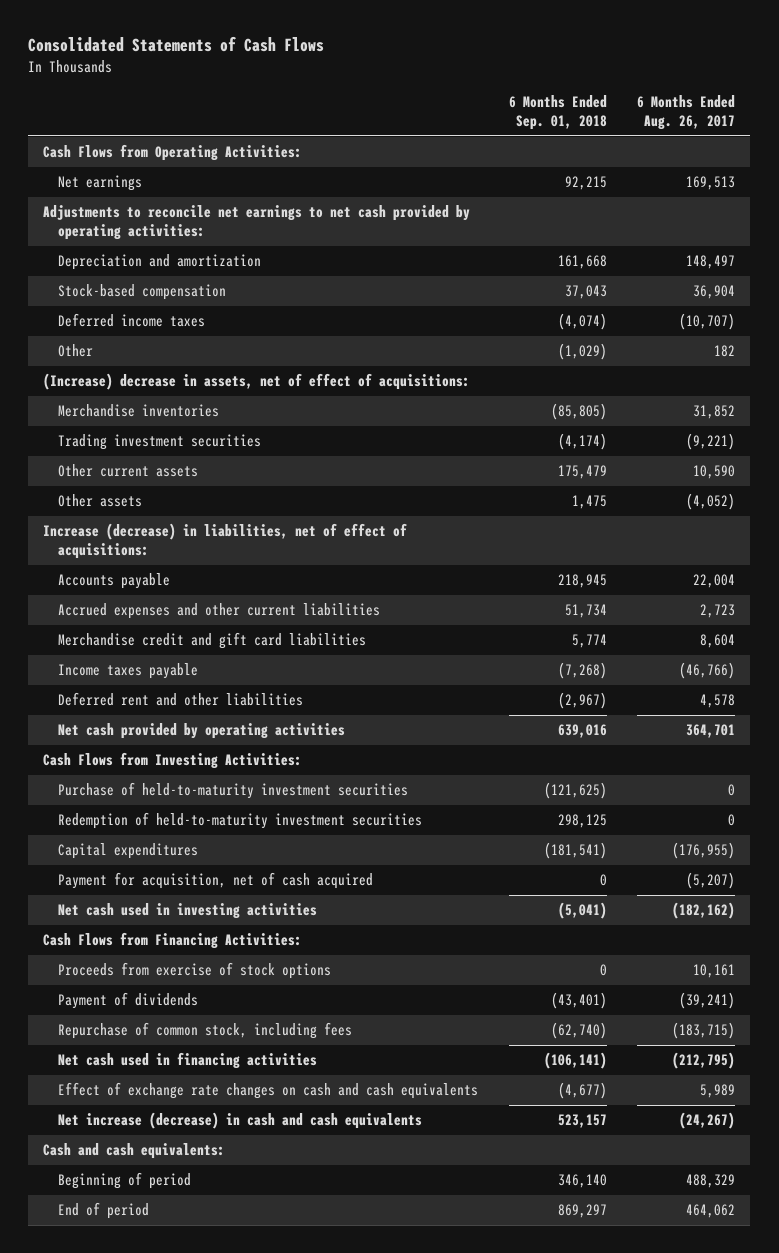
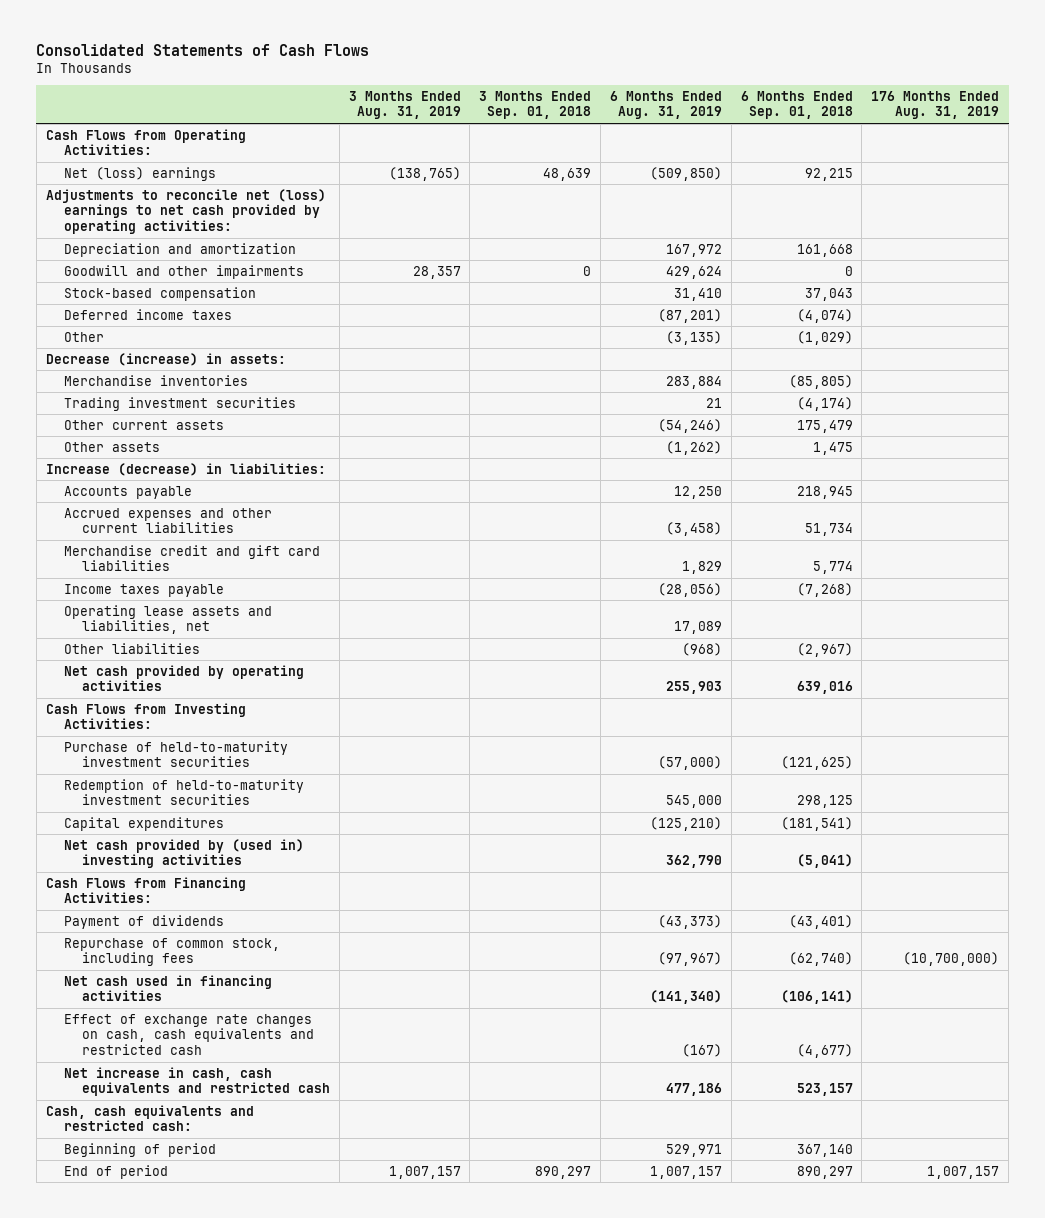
- | 6 Months Ended Sep. 01, 2018 | 6 Months Ended Aug. 26, 2017
+ | 3 Months Ended Aug. 31, 2019 | 3 Months Ended Sep. 01, 2018 | 6 Months Ended Aug. 31, 2019 | 6 Months Ended Sep. 01, 2018 | 176 Months Ended Aug. 31, 2019
- Net earnings | 92,215 | 169,513
- Adjustments to reconcile net earnings to net cash provided by operating activities:
+ Net (loss) earnings | (138,765) | 48,639 | (509,850) | 92,215 |
+ Adjustments to reconcile net (loss) earnings to net cash provided by operating activities:
+ Goodwill and other impairments | 28,357 | 0 | 429,624 | 0 |
- (Increase) decrease in assets, net of effect of acquisitions:
+ Decrease (increase) in assets:
- Increase (decrease) in liabilities, net of effect of acquisitions:
+ Increase (decrease) in liabilities:
- Deferred rent and other liabilities | (2,967) | 4,578
+ Operating lease assets and liabilities, net | | | 17,089 | |
+ Other liabilities | | | (968) | (2,967) |
- Payment for acquisition, net of cash acquired | 0 | (5,207)
- Net cash used in investing activities | (5,041) | (182,162)
+ Net cash provided by (used in) investing activities | | | 362,790 | (5,041) |
- Proceeds from exercise of stock options | 0 | 10,161
- Effect of exchange rate changes on cash and cash equivalents | (4,677) | 5,989
- Net increase (decrease) in cash and cash equivalents | 523,157 | (24,267)
- Cash and cash equivalents:
- Beginning of period | 346,140 | 488,329
- End of period | 869,297 | 464,062
+ Effect of exchange rate changes on cash, cash equivalents and restricted cash | | | (167) | (4,677) |
+ Net increase in cash, cash equivalents and restricted cash | | | 477,186 | 523,157 |
+ Cash, cash equivalents and restricted cash:
+ Beginning of period | | | 529,971 | 367,140 |
+ End of period | 1,007,157 | 890,297 | 1,007,157 | 890,297 | 1,007,157

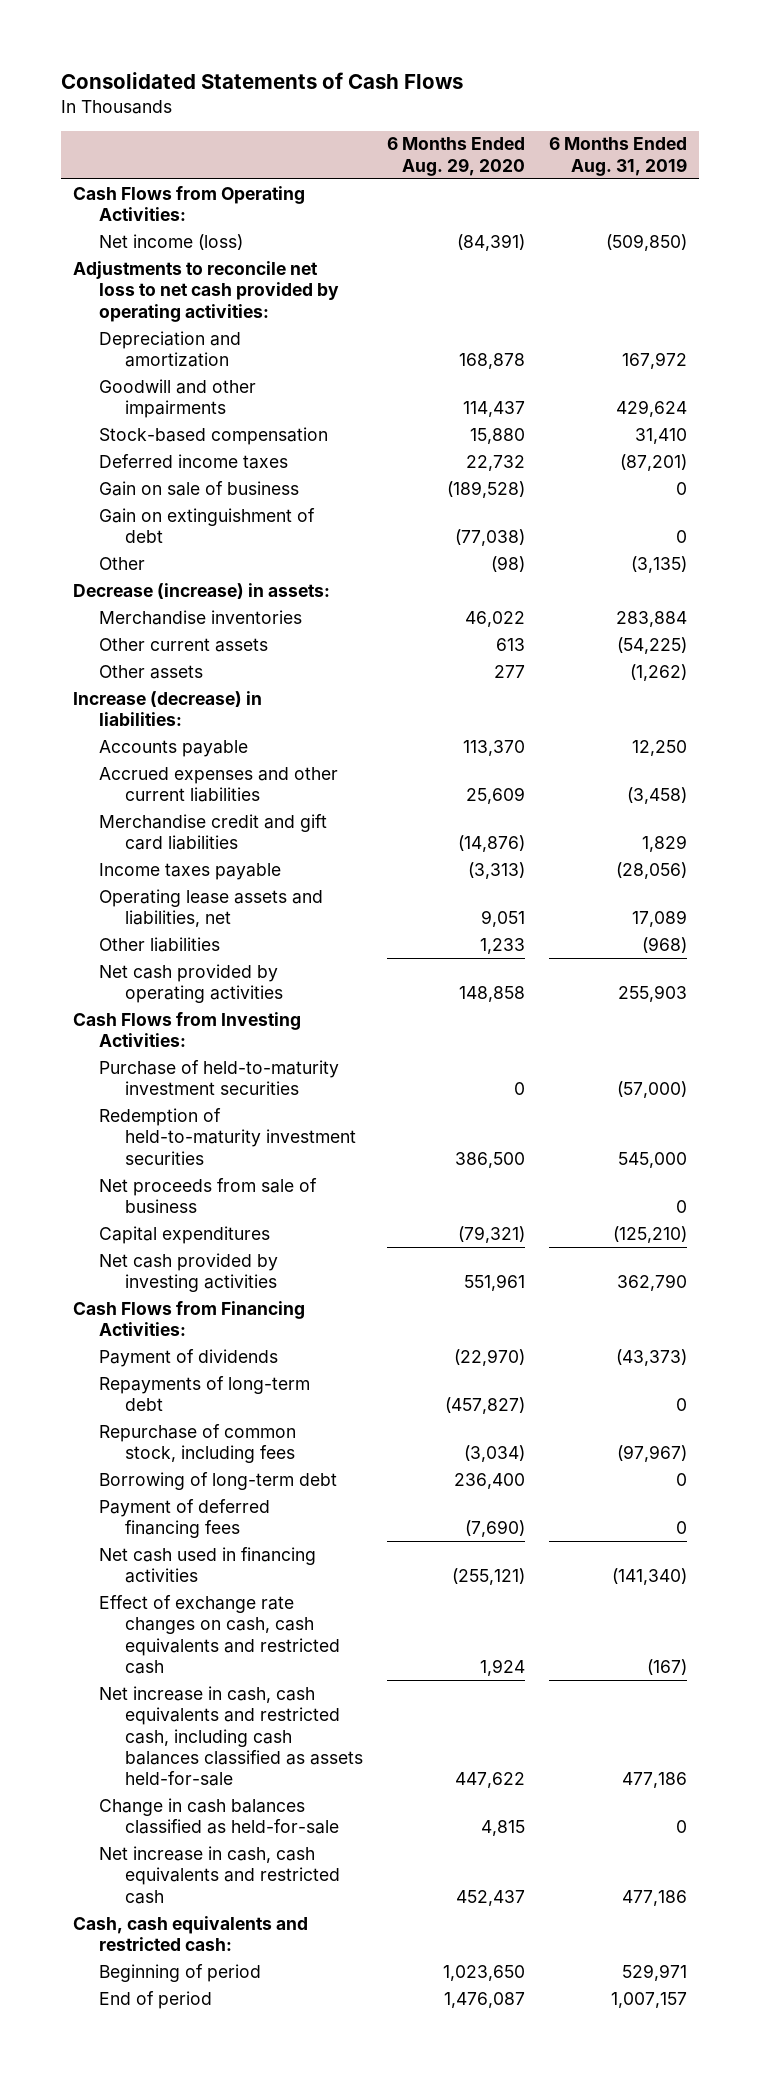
- | 3 Months Ended Aug. 31, 2019 | 3 Months Ended Sep. 01, 2018 | 6 Months Ended Aug. 31, 2019 | 6 Months Ended Sep. 01, 2018 | 176 Months Ended Aug. 31, 2019
+ | 6 Months Ended Aug. 29, 2020 | 6 Months Ended Aug. 31, 2019
- Net (loss) earnings | (138,765) | 48,639 | (509,850) | 92,215 |
- Adjustments to reconcile net (loss) earnings to net cash provided by operating activities:
+ Net income (loss) | (84,391) | (509,850)
+ Adjustments to reconcile net loss to net cash provided by operating activities:
+ Gain on sale of business | (189,528) | 0
+ Gain on extinguishment of debt | (77,038) | 0
- Trading investment securities | | | 21 | (4,174) |
- Other current assets | | | (54,246) | 175,479 |
+ Other current assets | 613 | (54,225)
+ Net proceeds from sale of business | | 0
- Net cash provided by (used in) investing activities | | | 362,790 | (5,041) |
+ Net cash provided by investing activities | 551,961 | 362,790
+ Repayments of long-term debt | (457,827) | 0
+ Borrowing of long-term debt | 236,400 | 0
+ Payment of deferred financing fees | (7,690) | 0
+ Net increase in cash, cash equivalents and restricted cash, including cash balances classified as assets held-for-sale | 447,622 | 477,186
+ Change in cash balances classified as held-for-sale | 4,815 | 0

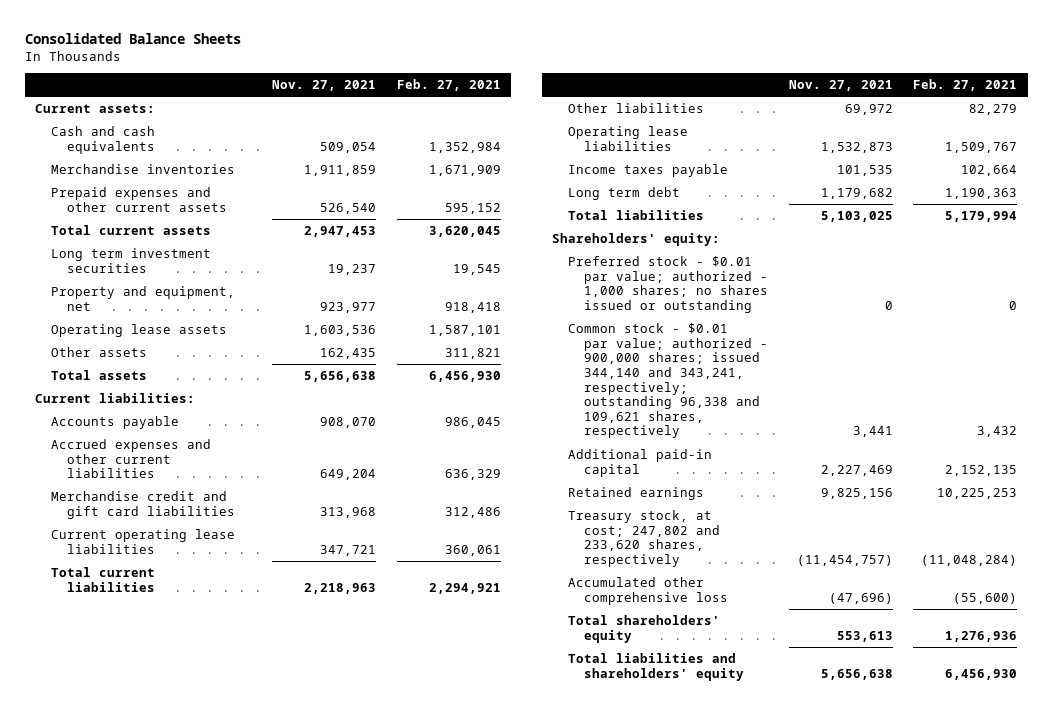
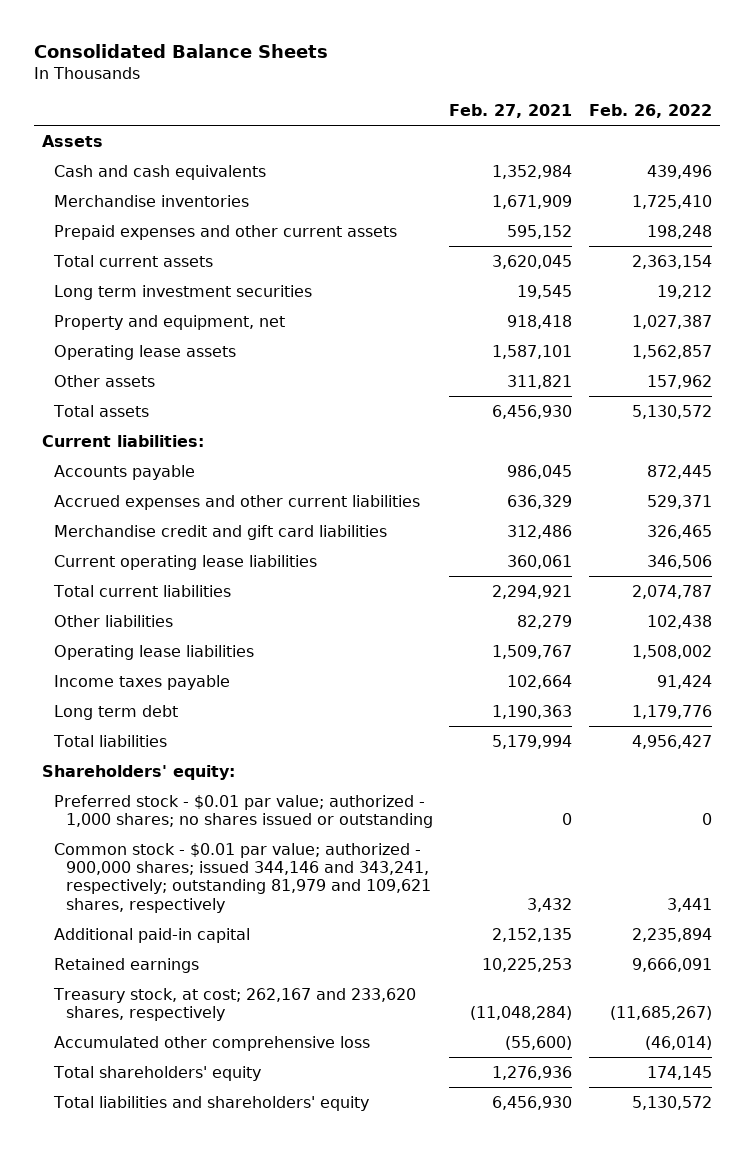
- | Nov. 27, 2021 | Feb. 27, 2021
+ | Feb. 27, 2021 | Feb. 26, 2022
- Current assets:
+ Assets
- Common stock - $0.01 par value; authorized - 900,000 shares; issued 344,140 and 343,241, respectively; outstanding 96,338 and 109,621 shares, respectively | 3,441 | 3,432
+ Common stock - $0.01 par value; authorized - 900,000 shares; issued 344,146 and 343,241, respectively; outstanding 81,979 and 109,621 shares, respectively | 3,432 | 3,441
- Treasury stock, at cost; 247,802 and 233,620 shares, respectively | (11,454,757) | (11,048,284)
+ Treasury stock, at cost; 262,167 and 233,620 shares, respectively | (11,048,284) | (11,685,267)

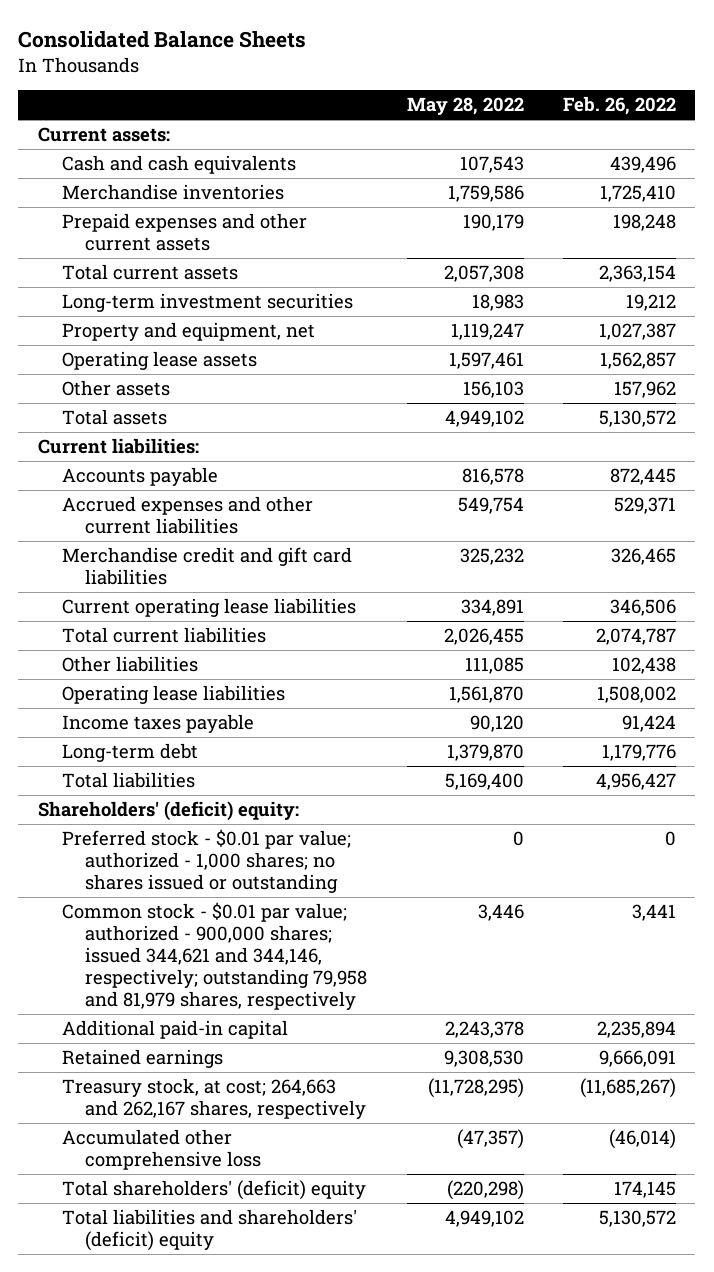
- | Feb. 27, 2021 | Feb. 26, 2022
+ | May 28, 2022 | Feb. 26, 2022
- Assets
+ Current assets:
- Long term investment securities | 19,545 | 19,212
+ Long-term investment securities | 18,983 | 19,212
- Long term debt | 1,190,363 | 1,179,776
+ Long-term debt | 1,379,870 | 1,179,776
- Shareholders' equity:
+ Shareholders' (deficit) equity:
- Common stock - $0.01 par value; authorized - 900,000 shares; issued 344,146 and 343,241, respectively; outstanding 81,979 and 109,621 shares, respectively | 3,432 | 3,441
+ Common stock - $0.01 par value; authorized - 900,000 shares; issued 344,621 and 344,146, respectively; outstanding 79,958 and 81,979 shares, respectively | 3,446 | 3,441
- Treasury stock, at cost; 262,167 and 233,620 shares, respectively | (11,048,284) | (11,685,267)
+ Treasury stock, at cost; 264,663 and 262,167 shares, respectively | (11,728,295) | (11,685,267)
- Total shareholders' equity | 1,276,936 | 174,145
- Total liabilities and shareholders' equity | 6,456,930 | 5,130,572
+ Total shareholders' (deficit) equity | (220,298) | 174,145
+ Total liabilities and shareholders' (deficit) equity | 4,949,102 | 5,130,572

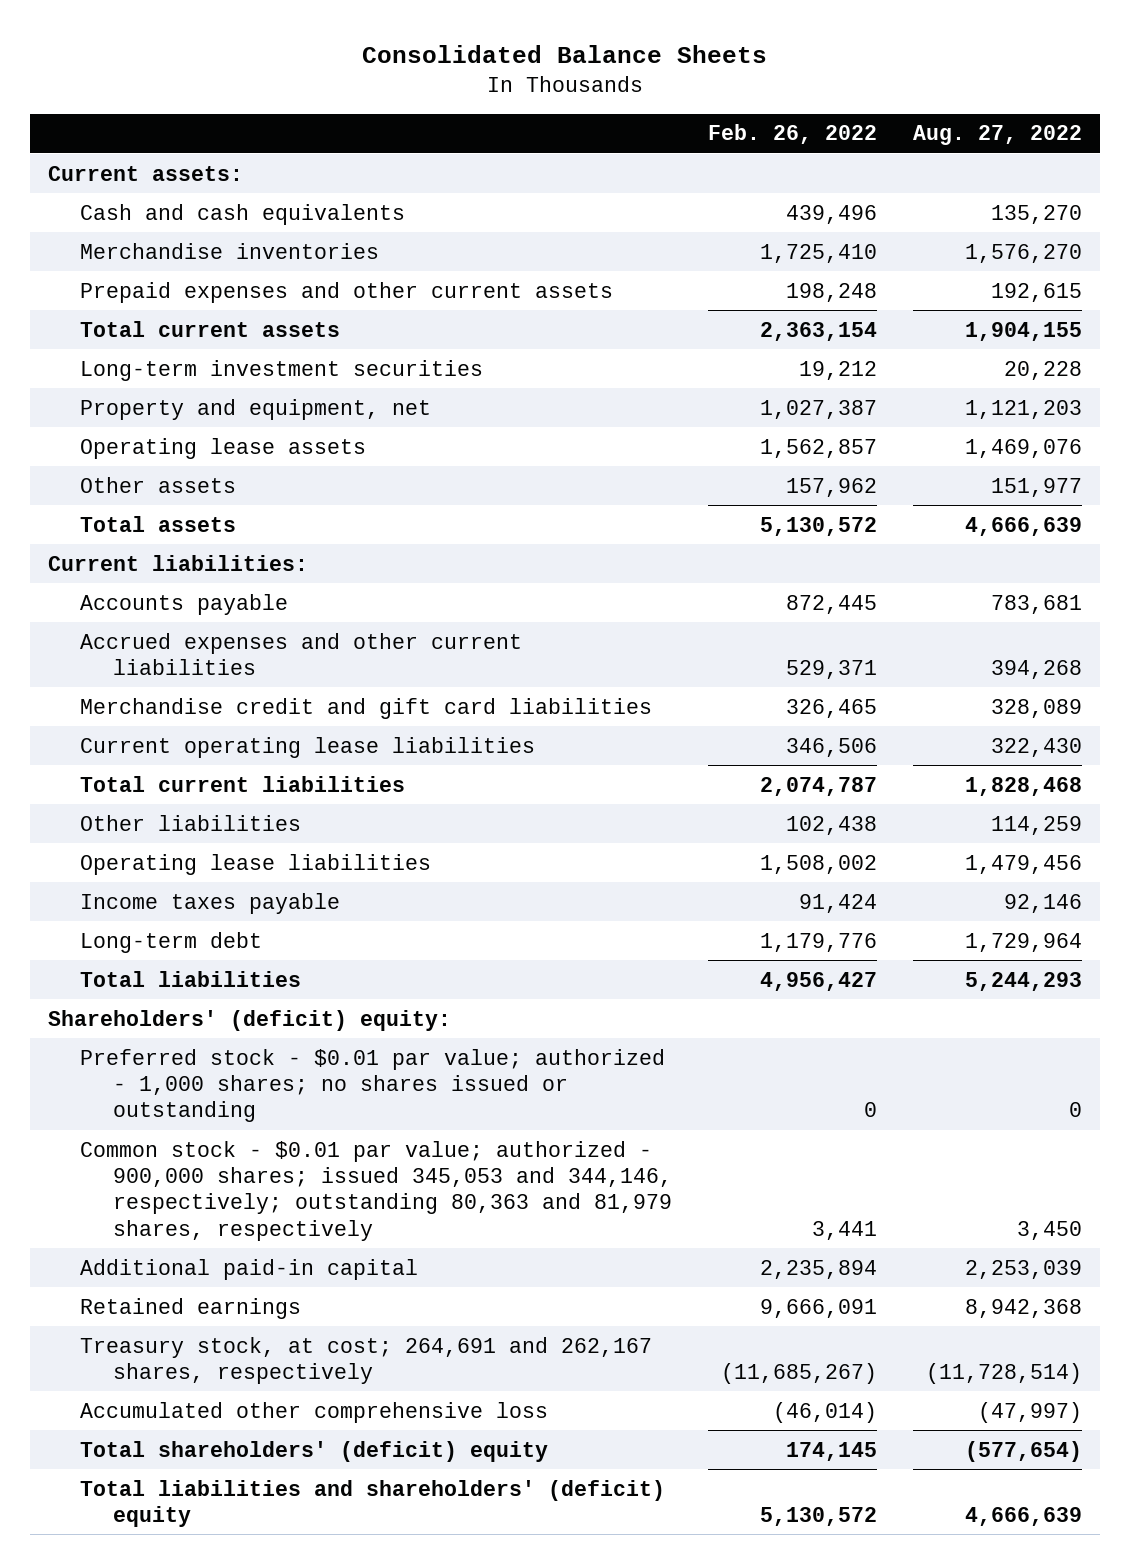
- | May 28, 2022 | Feb. 26, 2022
+ | Feb. 26, 2022 | Aug. 27, 2022
- Common stock - $0.01 par value; authorized - 900,000 shares; issued 344,621 and 344,146, respectively; outstanding 79,958 and 81,979 shares, respectively | 3,446 | 3,441
+ Common stock - $0.01 par value; authorized - 900,000 shares; issued 345,053 and 344,146, respectively; outstanding 80,363 and 81,979 shares, respectively | 3,441 | 3,450
- Treasury stock, at cost; 264,663 and 262,167 shares, respectively | (11,728,295) | (11,685,267)
+ Treasury stock, at cost; 264,691 and 262,167 shares, respectively | (11,685,267) | (11,728,514)

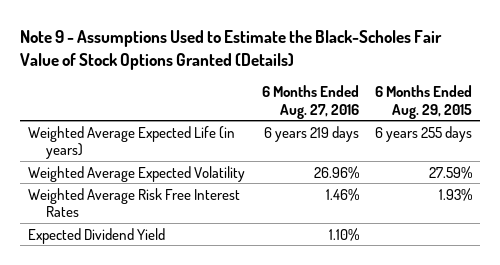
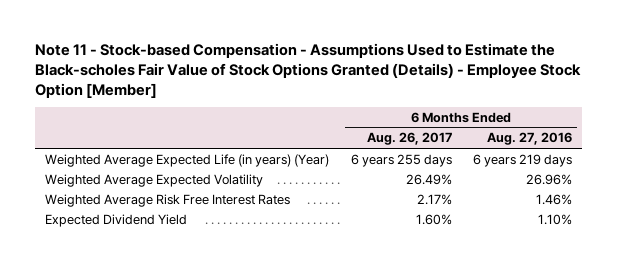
- Note 9 - Assumptions Used to Estimate the Black-Scholes Fair Value of Stock Options Granted (Details)
+ Note 11 - Stock-based Compensation - Assumptions Used to Estimate the Black-scholes Fair Value of Stock Options Granted (Details) - Employee Stock Option [Member]
- | 6 Months Ended Aug. 27, 2016 | 6 Months Ended Aug. 29, 2015
+ | 6 Months Ended Aug. 26, 2017 | 6 Months Ended Aug. 27, 2016
- Weighted Average Expected Life (in years) | 6 years 219 days | 6 years 255 days
+ Weighted Average Expected Life (in years) (Year) | 6 years 255 days | 6 years 219 days

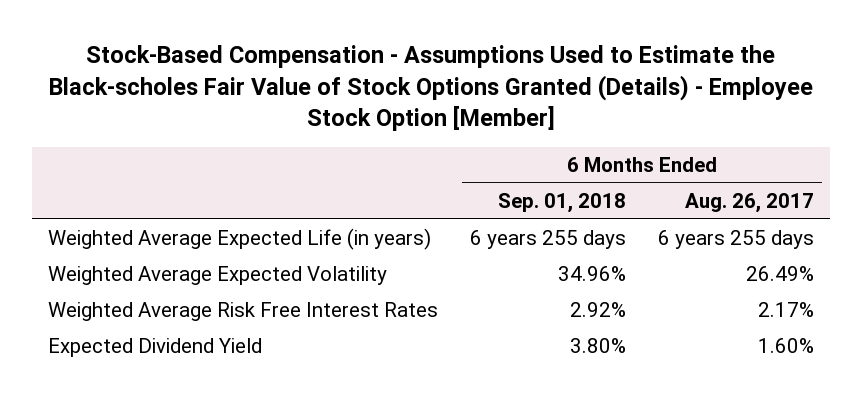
- Note 11 - Stock-based Compensation - Assumptions Used to Estimate the Black-scholes Fair Value of Stock Options Granted (Details) - Employee Stock Option [Member]
+ Stock-Based Compensation - Assumptions Used to Estimate the Black-scholes Fair Value of Stock Options Granted (Details) - Employee Stock Option [Member]
- | 6 Months Ended Aug. 26, 2017 | 6 Months Ended Aug. 27, 2016
+ | 6 Months Ended Sep. 01, 2018 | 6 Months Ended Aug. 26, 2017
- Weighted Average Expected Life (in years) (Year) | 6 years 255 days | 6 years 219 days
+ Weighted Average Expected Life (in years) | 6 years 255 days | 6 years 255 days

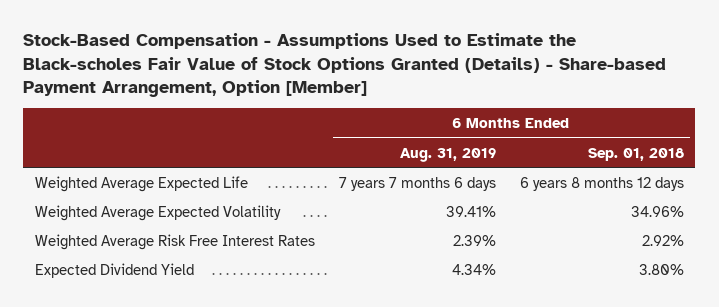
- Stock-Based Compensation - Assumptions Used to Estimate the Black-scholes Fair Value of Stock Options Granted (Details) - Employee Stock Option [Member]
+ Stock-Based Compensation - Assumptions Used to Estimate the Black-scholes Fair Value of Stock Options Granted (Details) - Share-based Payment Arrangement, Option [Member]
- | 6 Months Ended Sep. 01, 2018 | 6 Months Ended Aug. 26, 2017
+ | 6 Months Ended Aug. 31, 2019 | 6 Months Ended Sep. 01, 2018
- Weighted Average Expected Life (in years) | 6 years 255 days | 6 years 255 days
+ Weighted Average Expected Life | 7 years 7 months 6 days | 6 years 8 months 12 days

